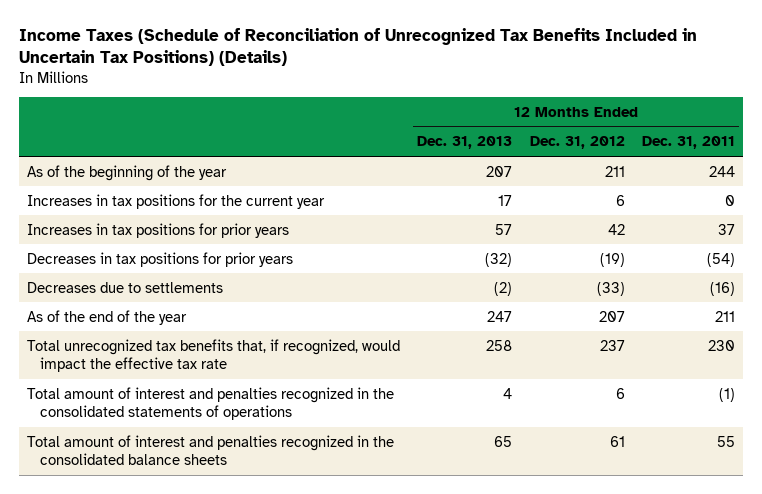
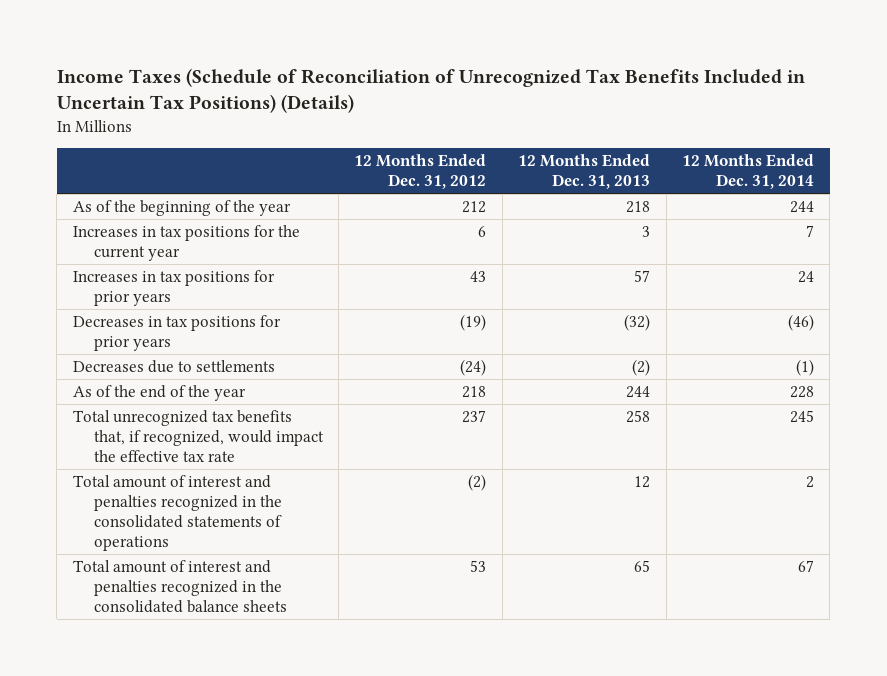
- | 12 Months Ended Dec. 31, 2013 | 12 Months Ended Dec. 31, 2012 | 12 Months Ended Dec. 31, 2011
+ | 12 Months Ended Dec. 31, 2012 | 12 Months Ended Dec. 31, 2013 | 12 Months Ended Dec. 31, 2014
- As of the beginning of the year | 207 | 211 | 244
- Increases in tax positions for the current year | 17 | 6 | 0
- Increases in tax positions for prior years | 57 | 42 | 37
+ As of the beginning of the year | 212 | 218 | 244
+ Increases in tax positions for the current year | 6 | 3 | 7
+ Increases in tax positions for prior years | 43 | 57 | 24
- Decreases due to settlements | (2) | (33) | (16)
- As of the end of the year | 247 | 207 | 211
+ Decreases due to settlements | (24) | (2) | (1)
+ As of the end of the year | 218 | 244 | 228
- Total amount of interest and penalties recognized in the consolidated statements of operations | 4 | 6 | (1)
- Total amount of interest and penalties recognized in the consolidated balance sheets | 65 | 61 | 55
+ Total amount of interest and penalties recognized in the consolidated statements of operations | (2) | 12 | 2
+ Total amount of interest and penalties recognized in the consolidated balance sheets | 53 | 65 | 67

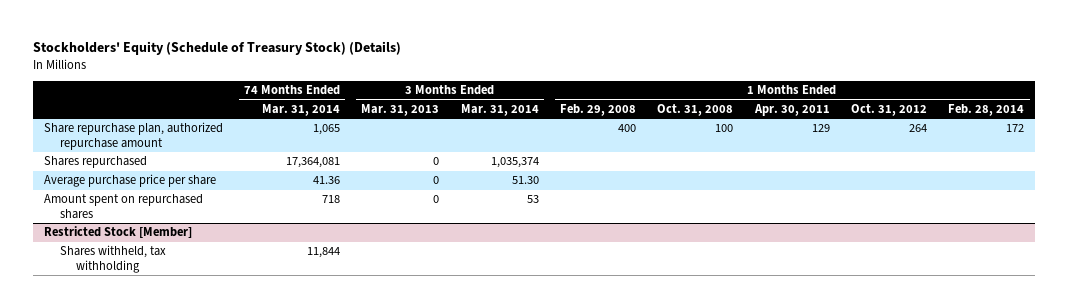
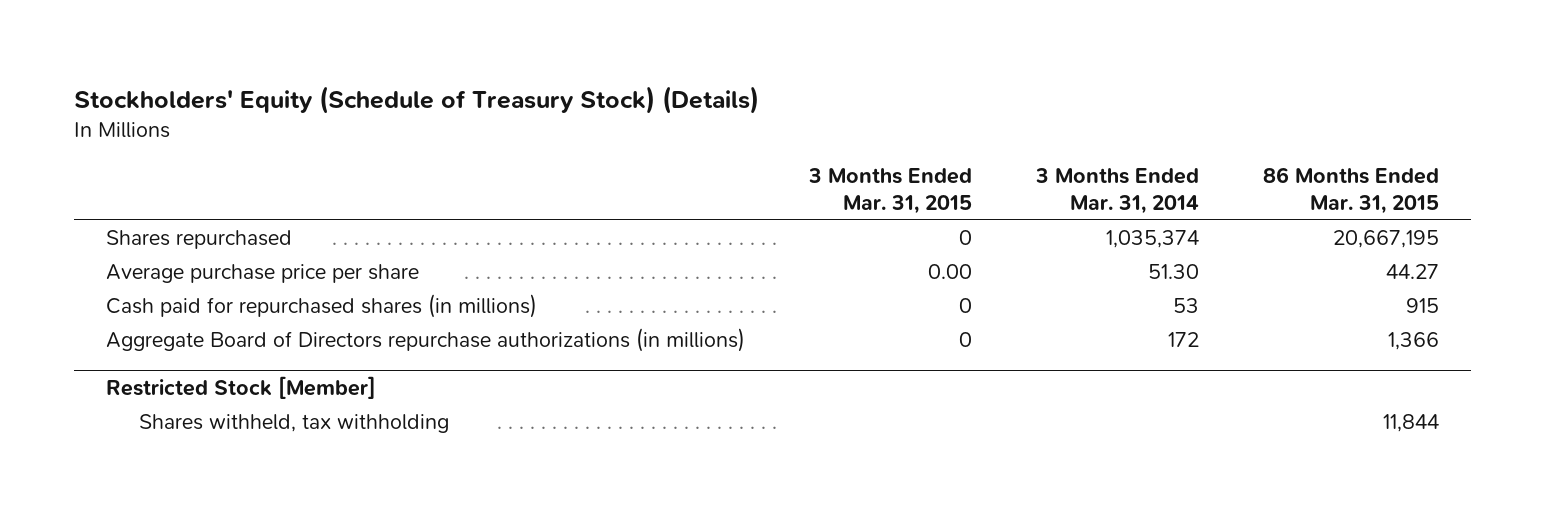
- | 74 Months Ended Mar. 31, 2014 | 3 Months Ended Mar. 31, 2013 | 3 Months Ended Mar. 31, 2014 | 1 Months Ended Feb. 29, 2008 | 1 Months Ended Oct. 31, 2008 | 1 Months Ended Apr. 30, 2011 | 1 Months Ended Oct. 31, 2012 | 1 Months Ended Feb. 28, 2014
+ | 3 Months Ended Mar. 31, 2015 | 3 Months Ended Mar. 31, 2014 | 86 Months Ended Mar. 31, 2015
- Share repurchase plan, authorized repurchase amount | 1,065 | | | 400 | 100 | 129 | 264 | 172
- Amount spent on repurchased shares | 718 | 0 | 53 | | | | |
+ Cash paid for repurchased shares (in millions) | 0 | 53 | 915
+ Aggregate Board of Directors repurchase authorizations (in millions) | 0 | 172 | 1,366

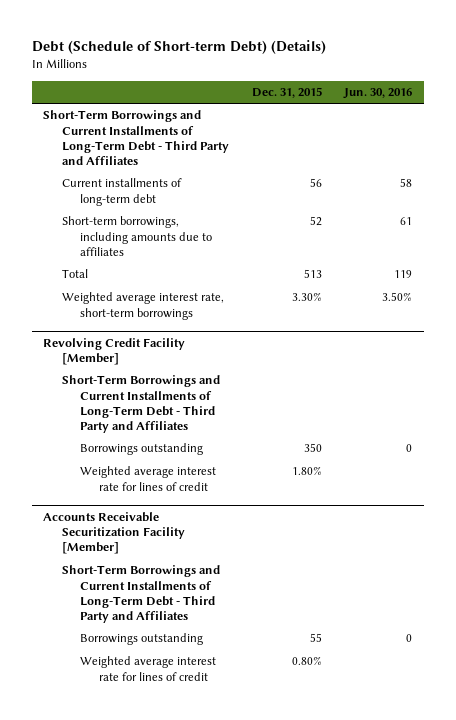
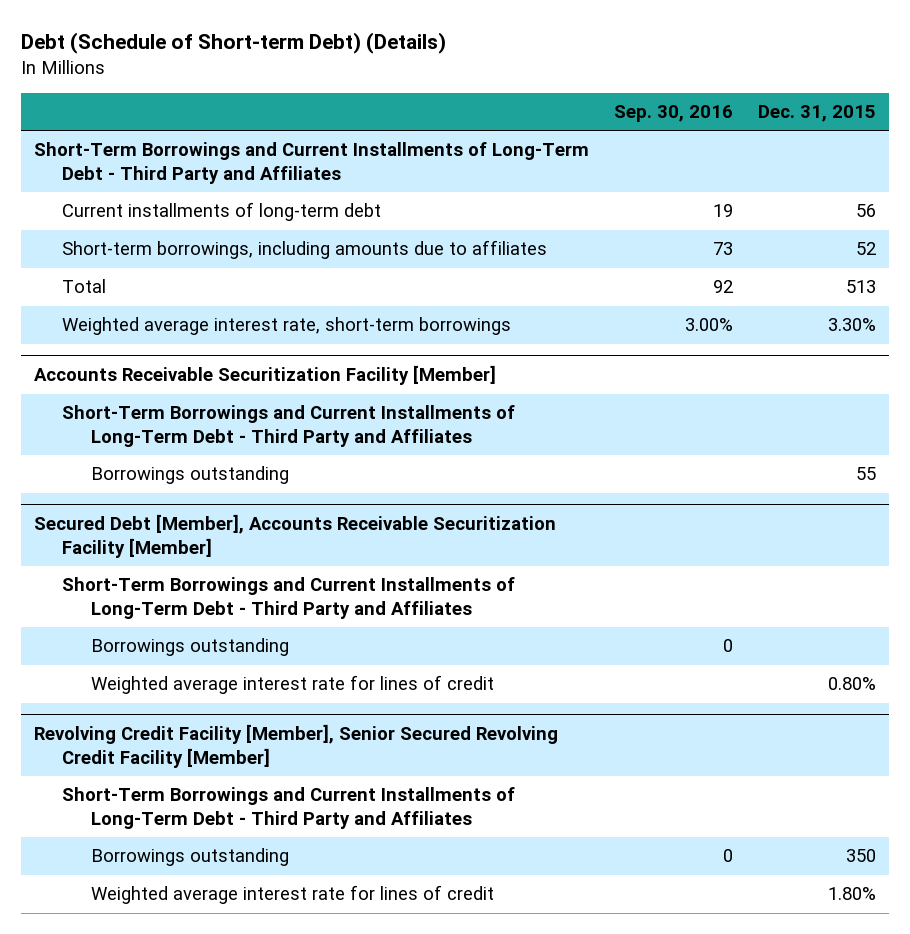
- | Dec. 31, 2015 | Jun. 30, 2016
+ | Sep. 30, 2016 | Dec. 31, 2015
- Revolving Credit Facility [Member]
- Short-Term Borrowings and Current Installments of Long-Term Debt - Third Party and Affiliates
- Borrowings outstanding | 350 | 0
- Weighted average interest rate for lines of credit | 1.80% |
+ Secured Debt [Member], Accounts Receivable Securitization Facility [Member]
+ Short-Term Borrowings and Current Installments of Long-Term Debt - Third Party and Affiliates
+ Borrowings outstanding | 0 |
+ Revolving Credit Facility [Member], Senior Secured Revolving Credit Facility [Member]
+ Short-Term Borrowings and Current Installments of Long-Term Debt - Third Party and Affiliates
+ Borrowings outstanding | 0 | 350
+ Weighted average interest rate for lines of credit | | 1.80%

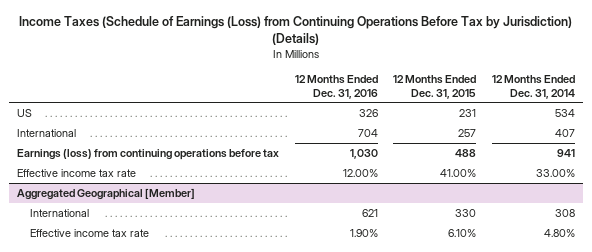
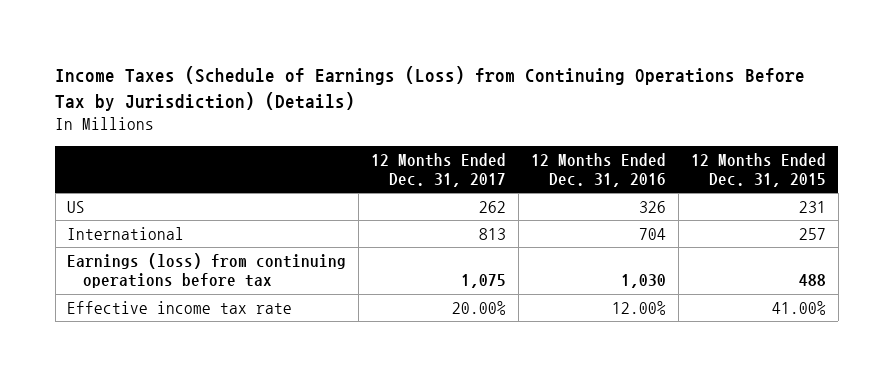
- | 12 Months Ended Dec. 31, 2016 | 12 Months Ended Dec. 31, 2015 | 12 Months Ended Dec. 31, 2014
+ | 12 Months Ended Dec. 31, 2017 | 12 Months Ended Dec. 31, 2016 | 12 Months Ended Dec. 31, 2015
- Aggregated Geographical [Member]
- International | 621 | 330 | 308
- Effective income tax rate | 1.90% | 6.10% | 4.80%

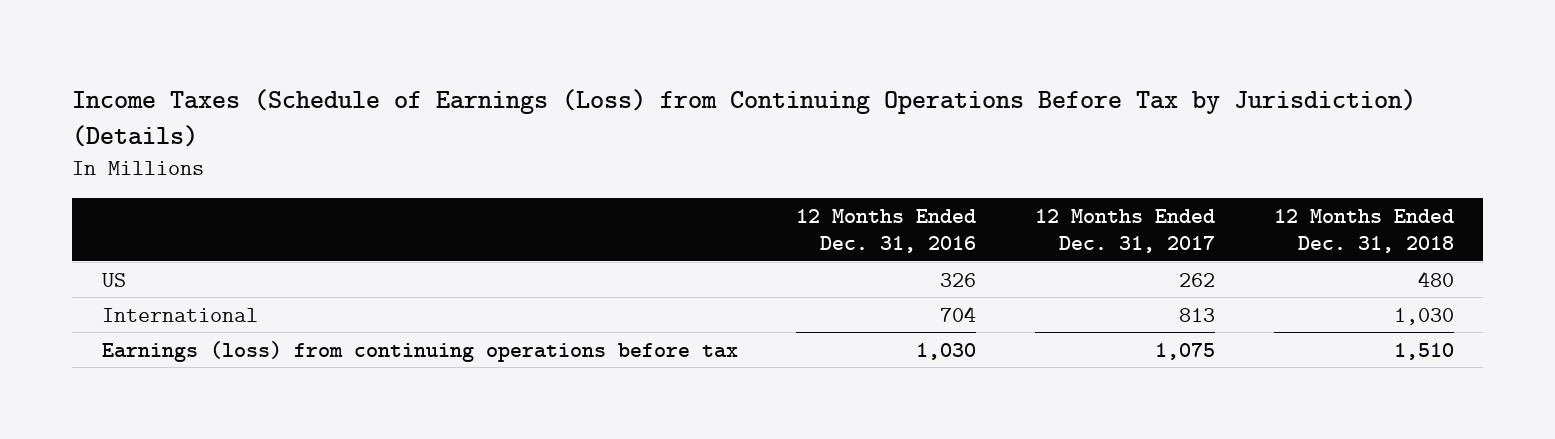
- | 12 Months Ended Dec. 31, 2017 | 12 Months Ended Dec. 31, 2016 | 12 Months Ended Dec. 31, 2015
+ | 12 Months Ended Dec. 31, 2016 | 12 Months Ended Dec. 31, 2017 | 12 Months Ended Dec. 31, 2018
- Effective income tax rate | 20.00% | 12.00% | 41.00%

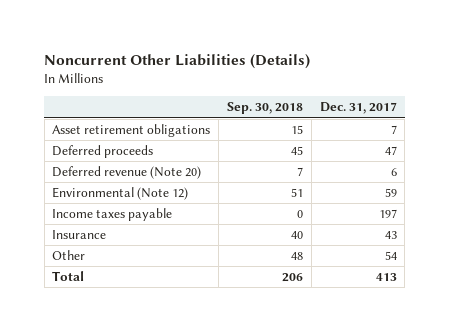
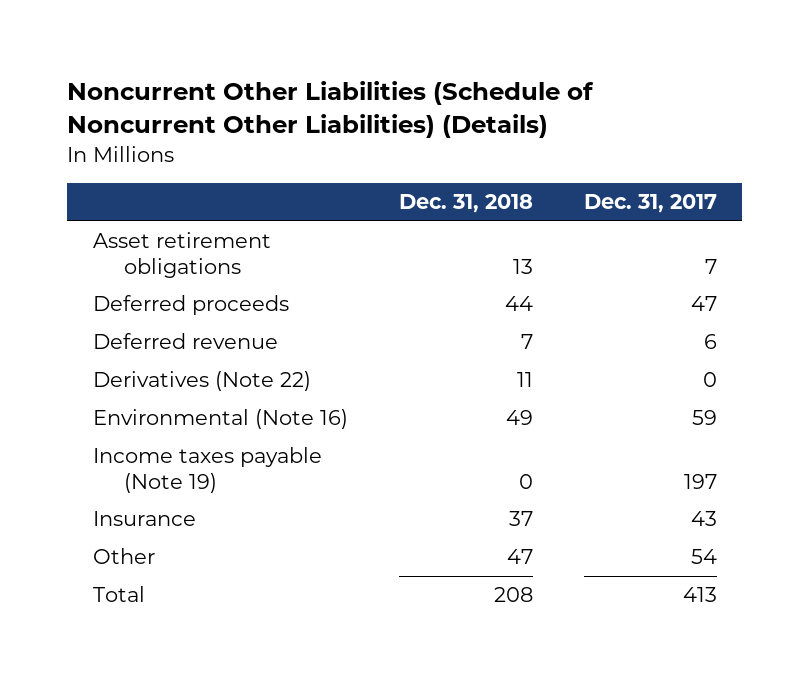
- Noncurrent Other Liabilities (Details)
+ Noncurrent Other Liabilities (Schedule of Noncurrent Other Liabilities) (Details)
- | Sep. 30, 2018 | Dec. 31, 2017
+ | Dec. 31, 2018 | Dec. 31, 2017
- Deferred revenue (Note 20) | 7 | 6
- Environmental (Note 12) | 51 | 59
- Income taxes payable | 0 | 197
+ Deferred revenue | 7 | 6
+ Derivatives (Note 22) | 11 | 0
+ Environmental (Note 16) | 49 | 59
+ Income taxes payable (Note 19) | 0 | 197

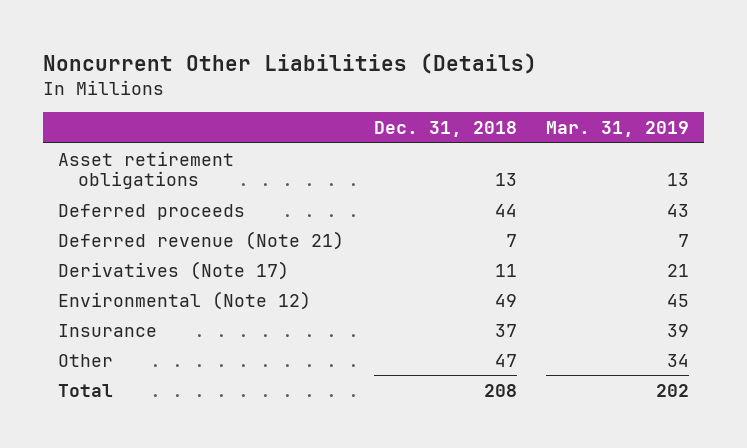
- Noncurrent Other Liabilities (Schedule of Noncurrent Other Liabilities) (Details)
+ Noncurrent Other Liabilities (Details)
- | Dec. 31, 2018 | Dec. 31, 2017
+ | Dec. 31, 2018 | Mar. 31, 2019
- Deferred revenue | 7 | 6
- Derivatives (Note 22) | 11 | 0
- Environmental (Note 16) | 49 | 59
- Income taxes payable (Note 19) | 0 | 197
+ Deferred revenue (Note 21) | 7 | 7
+ Derivatives (Note 17) | 11 | 21
+ Environmental (Note 12) | 49 | 45

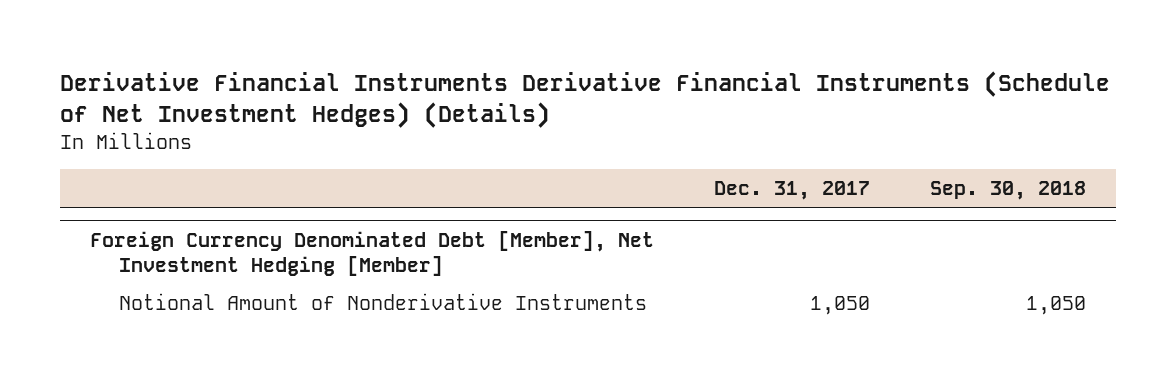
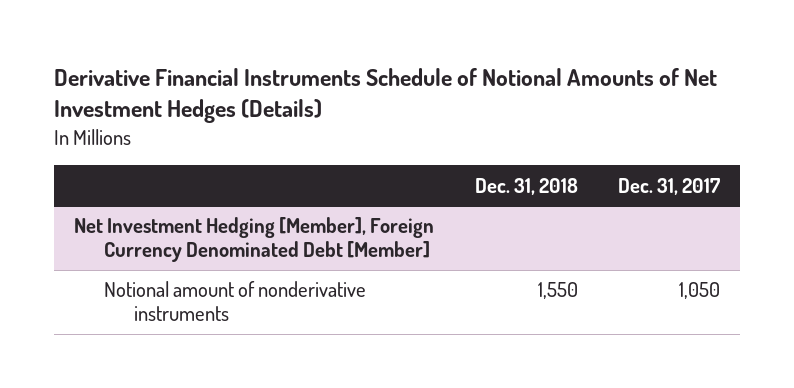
- Derivative Financial Instruments Derivative Financial Instruments (Schedule of Net Investment Hedges) (Details)
+ Derivative Financial Instruments Schedule of Notional Amounts of Net Investment Hedges (Details)
- | Dec. 31, 2017 | Sep. 30, 2018
+ | Dec. 31, 2018 | Dec. 31, 2017
- Foreign Currency Denominated Debt [Member], Net Investment Hedging [Member]
- Notional Amount of Nonderivative Instruments | 1,050 | 1,050
+ Net Investment Hedging [Member], Foreign Currency Denominated Debt [Member]
+ Notional amount of nonderivative instruments | 1,550 | 1,050

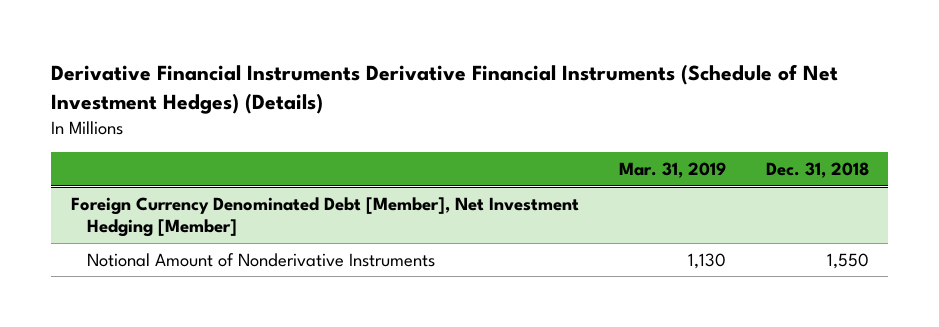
- Derivative Financial Instruments Schedule of Notional Amounts of Net Investment Hedges (Details)
+ Derivative Financial Instruments Derivative Financial Instruments (Schedule of Net Investment Hedges) (Details)
- | Dec. 31, 2018 | Dec. 31, 2017
+ | Mar. 31, 2019 | Dec. 31, 2018
- Net Investment Hedging [Member], Foreign Currency Denominated Debt [Member]
- Notional amount of nonderivative instruments | 1,550 | 1,050
+ Foreign Currency Denominated Debt [Member], Net Investment Hedging [Member]
+ Notional Amount of Nonderivative Instruments | 1,130 | 1,550

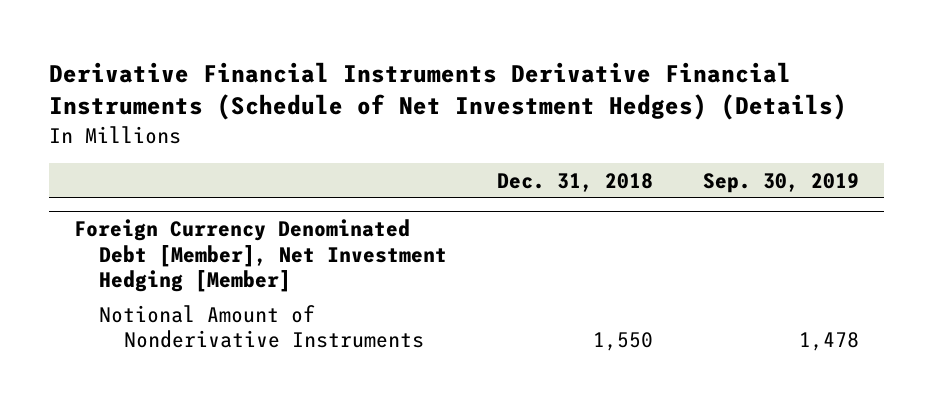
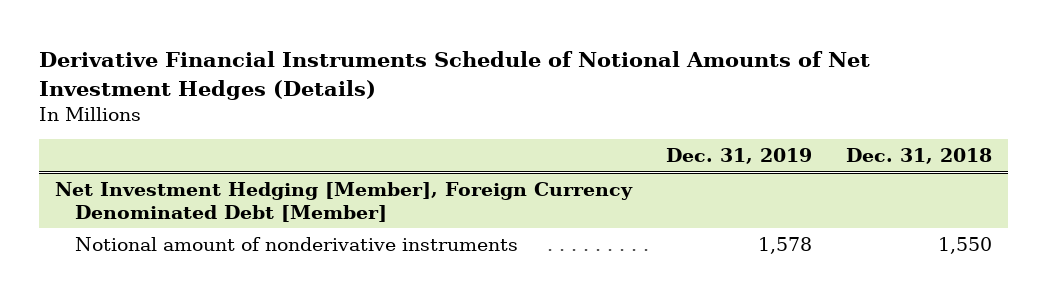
- Derivative Financial Instruments Derivative Financial Instruments (Schedule of Net Investment Hedges) (Details)
+ Derivative Financial Instruments Schedule of Notional Amounts of Net Investment Hedges (Details)
- | Dec. 31, 2018 | Sep. 30, 2019
+ | Dec. 31, 2019 | Dec. 31, 2018
- Foreign Currency Denominated Debt [Member], Net Investment Hedging [Member]
- Notional Amount of Nonderivative Instruments | 1,550 | 1,478
+ Net Investment Hedging [Member], Foreign Currency Denominated Debt [Member]
+ Notional amount of nonderivative instruments | 1,578 | 1,550

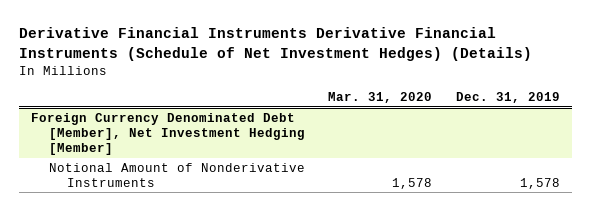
- Derivative Financial Instruments Schedule of Notional Amounts of Net Investment Hedges (Details)
+ Derivative Financial Instruments Derivative Financial Instruments (Schedule of Net Investment Hedges) (Details)
- | Dec. 31, 2019 | Dec. 31, 2018
+ | Mar. 31, 2020 | Dec. 31, 2019
- Net Investment Hedging [Member], Foreign Currency Denominated Debt [Member]
- Notional amount of nonderivative instruments | 1,578 | 1,550
+ Foreign Currency Denominated Debt [Member], Net Investment Hedging [Member]
+ Notional Amount of Nonderivative Instruments | 1,578 | 1,578

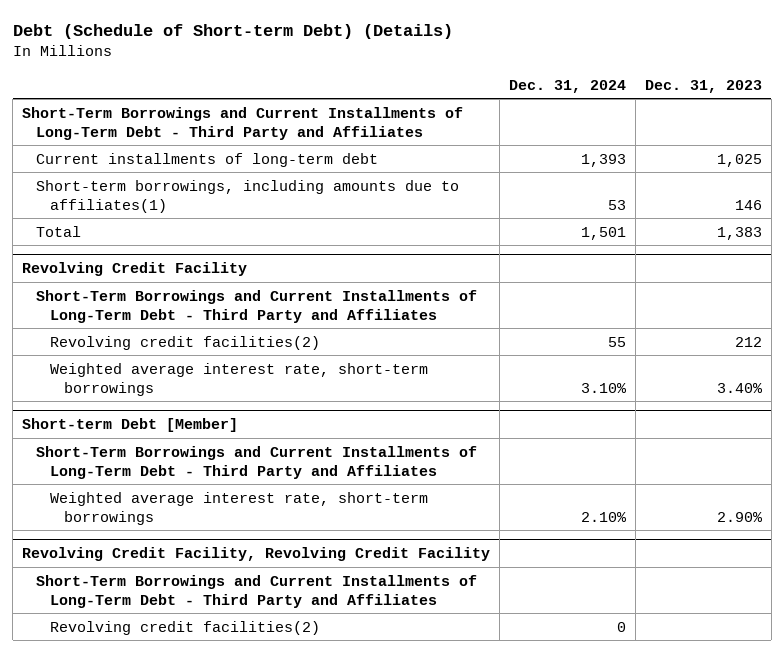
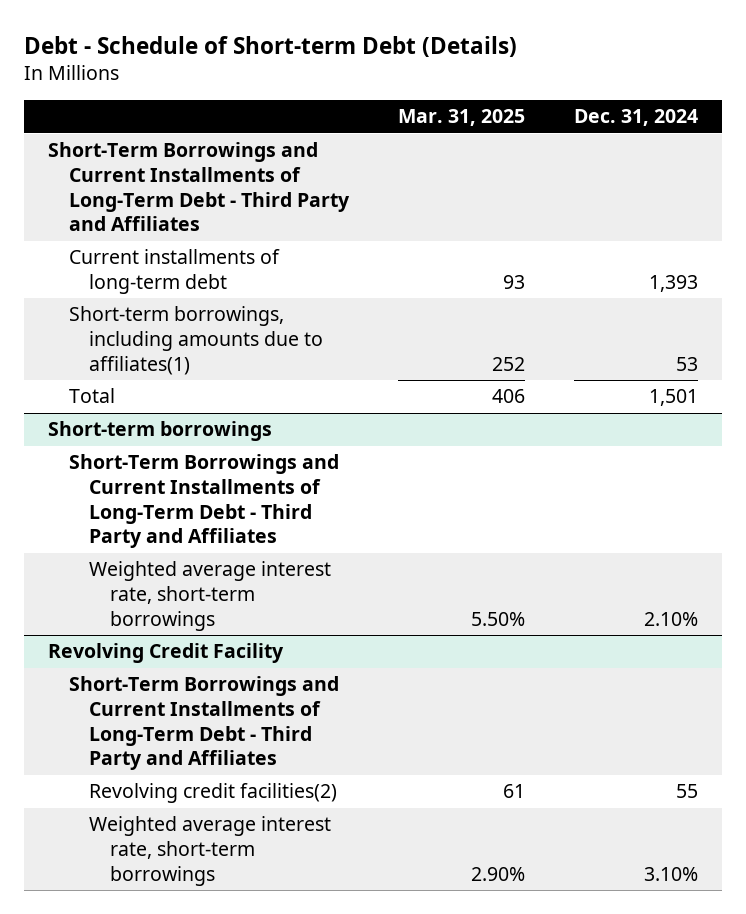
- Debt (Schedule of Short-term Debt) (Details)
+ Debt - Schedule of Short-term Debt (Details)
- | Dec. 31, 2024 | Dec. 31, 2023
+ | Mar. 31, 2025 | Dec. 31, 2024
+ Short-term borrowings
+ Short-Term Borrowings and Current Installments of Long-Term Debt - Third Party and Affiliates
+ Weighted average interest rate, short-term borrowings | 5.50% | 2.10%
- Short-term Debt [Member]
- Short-Term Borrowings and Current Installments of Long-Term Debt - Third Party and Affiliates
- Weighted average interest rate, short-term borrowings | 2.10% | 2.90%
- Revolving Credit Facility, Revolving Credit Facility
- Short-Term Borrowings and Current Installments of Long-Term Debt - Third Party and Affiliates
- Revolving credit facilities(2) | 0 |

